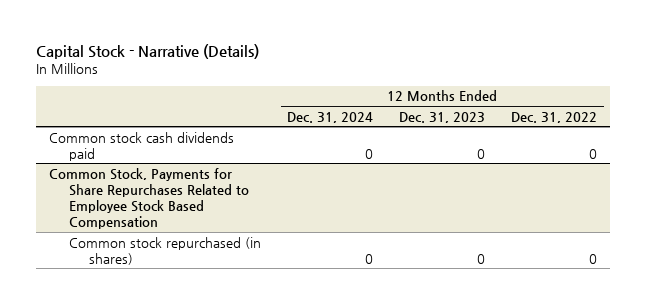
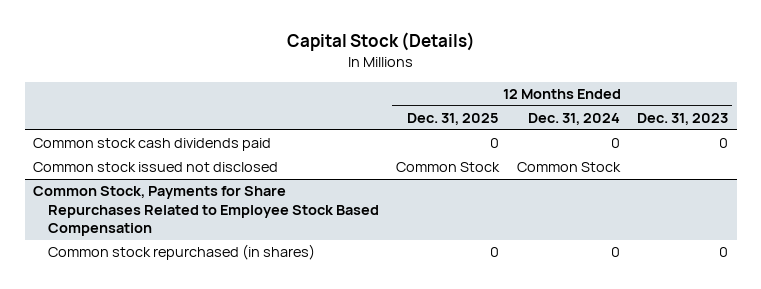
- Capital Stock - Narrative (Details)
+ Capital Stock (Details)
- | 12 Months Ended Dec. 31, 2024 | 12 Months Ended Dec. 31, 2023 | 12 Months Ended Dec. 31, 2022
+ | 12 Months Ended Dec. 31, 2025 | 12 Months Ended Dec. 31, 2024 | 12 Months Ended Dec. 31, 2023
+ Common stock issued not disclosed | Common Stock | Common Stock |

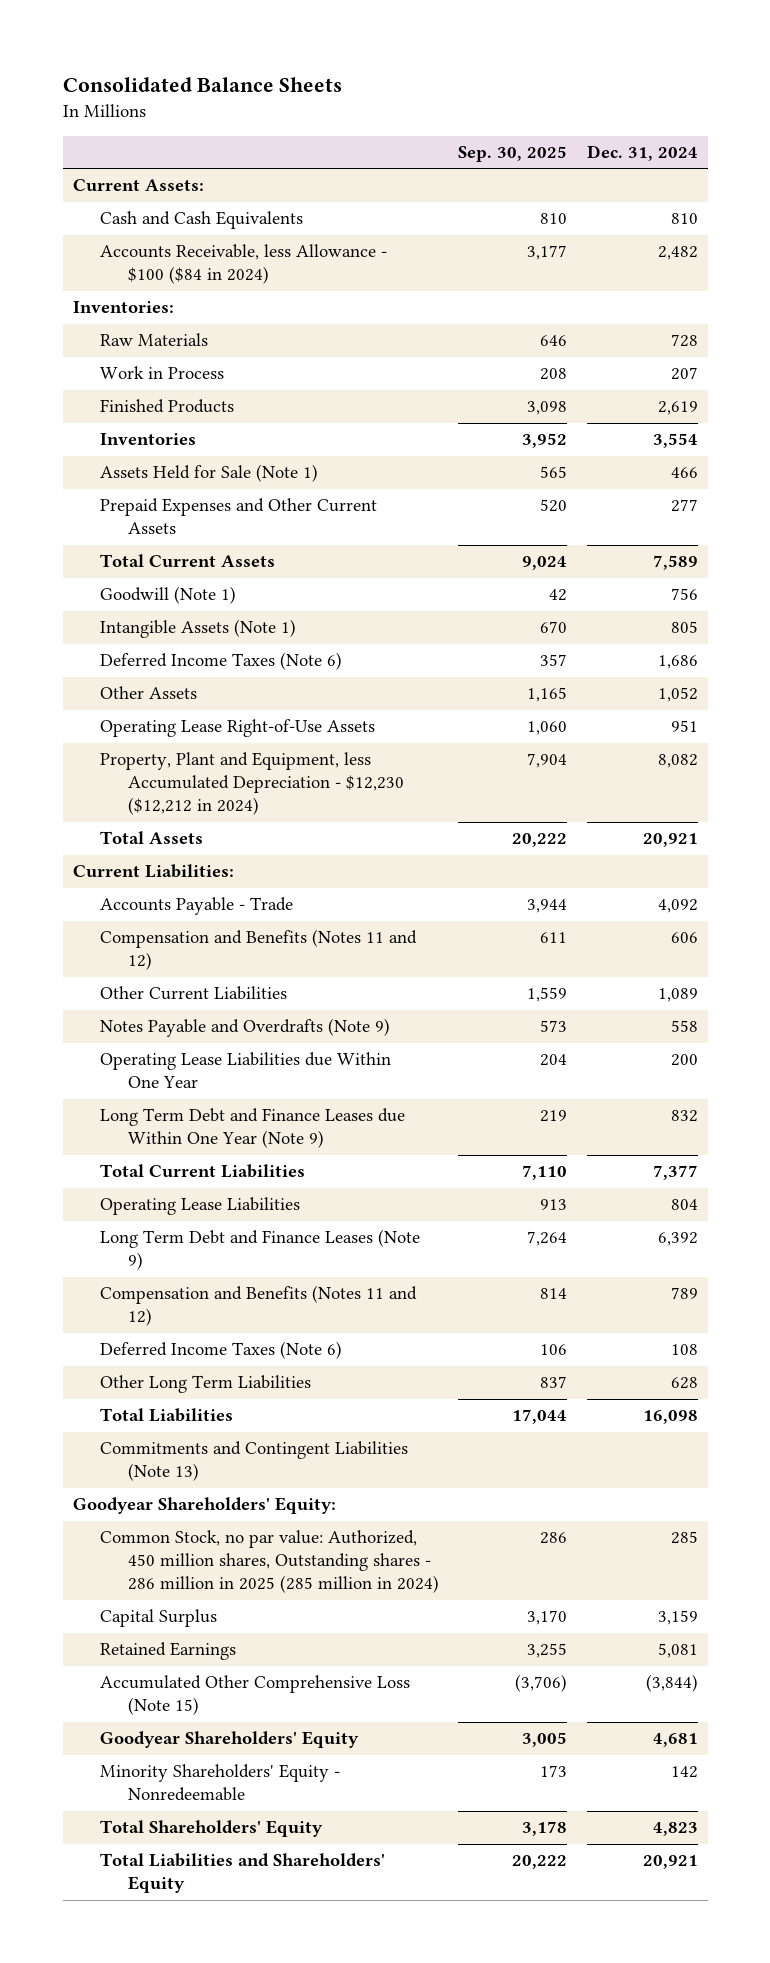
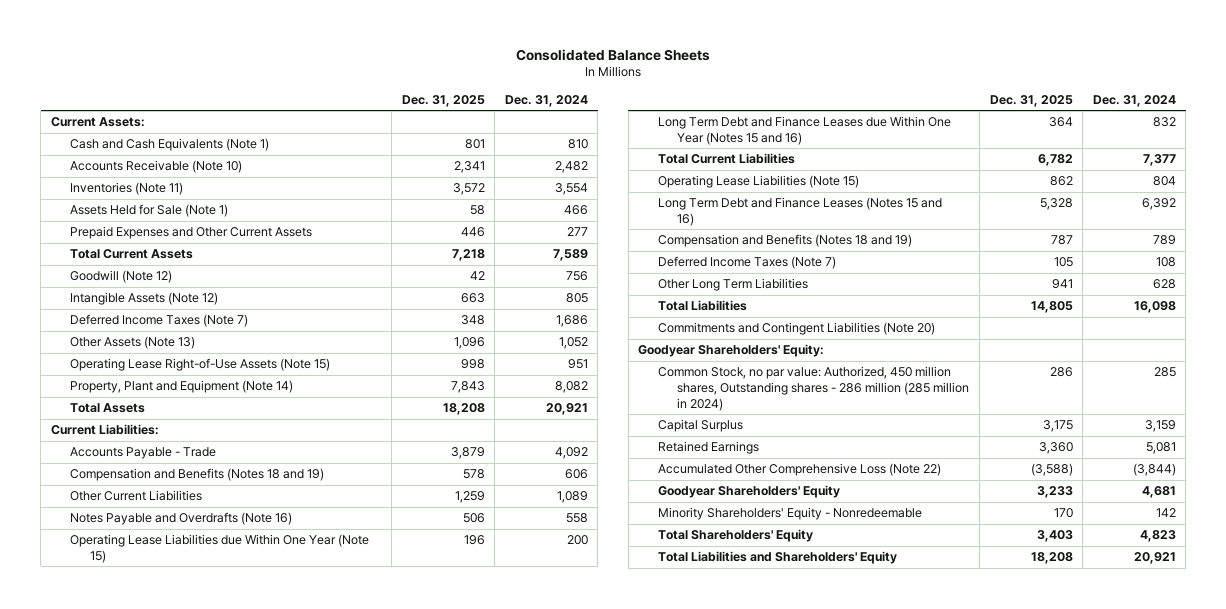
- | Sep. 30, 2025 | Dec. 31, 2024
+ | Dec. 31, 2025 | Dec. 31, 2024
- Cash and Cash Equivalents | 810 | 810
- Accounts Receivable, less Allowance - $100 ($84 in 2024) | 3,177 | 2,482
- Inventories:
- Raw Materials | 646 | 728
- Work in Process | 208 | 207
- Finished Products | 3,098 | 2,619
- Inventories | 3,952 | 3,554
+ Cash and Cash Equivalents (Note 1) | 801 | 810
+ Accounts Receivable (Note 10) | 2,341 | 2,482
+ Inventories (Note 11) | 3,572 | 3,554
- Goodwill (Note 1) | 42 | 756
- Intangible Assets (Note 1) | 670 | 805
- Deferred Income Taxes (Note 6) | 357 | 1,686
- Other Assets | 1,165 | 1,052
- Operating Lease Right-of-Use Assets | 1,060 | 951
- Property, Plant and Equipment, less Accumulated Depreciation - $12,230 ($12,212 in 2024) | 7,904 | 8,082
+ Goodwill (Note 12) | 42 | 756
+ Intangible Assets (Note 12) | 663 | 805
+ Deferred Income Taxes (Note 7) | 348 | 1,686
+ Other Assets (Note 13) | 1,096 | 1,052
+ Operating Lease Right-of-Use Assets (Note 15) | 998 | 951
+ Property, Plant and Equipment (Note 14) | 7,843 | 8,082
- Compensation and Benefits (Notes 11 and 12) | 611 | 606
+ Compensation and Benefits (Notes 18 and 19) | 578 | 606
- Notes Payable and Overdrafts (Note 9) | 573 | 558
- Operating Lease Liabilities due Within One Year | 204 | 200
- Long Term Debt and Finance Leases due Within One Year (Note 9) | 219 | 832
+ Notes Payable and Overdrafts (Note 16) | 506 | 558
+ Operating Lease Liabilities due Within One Year (Note 15) | 196 | 200
+ Long Term Debt and Finance Leases due Within One Year (Notes 15 and 16) | 364 | 832
- Operating Lease Liabilities | 913 | 804
- Long Term Debt and Finance Leases (Note 9) | 7,264 | 6,392
- Compensation and Benefits (Notes 11 and 12) | 814 | 789
- Deferred Income Taxes (Note 6) | 106 | 108
+ Operating Lease Liabilities (Note 15) | 862 | 804
+ Long Term Debt and Finance Leases (Notes 15 and 16) | 5,328 | 6,392
+ Compensation and Benefits (Notes 18 and 19) | 787 | 789
+ Deferred Income Taxes (Note 7) | 105 | 108
- Commitments and Contingent Liabilities (Note 13)
+ Commitments and Contingent Liabilities (Note 20)
- Common Stock, no par value: Authorized, 450 million shares, Outstanding shares - 286 million in 2025 (285 million in 2024) | 286 | 285
+ Common Stock, no par value: Authorized, 450 million shares, Outstanding shares - 286 million (285 million in 2024) | 286 | 285
- Accumulated Other Comprehensive Loss (Note 15) | (3,706) | (3,844)
+ Accumulated Other Comprehensive Loss (Note 22) | (3,588) | (3,844)

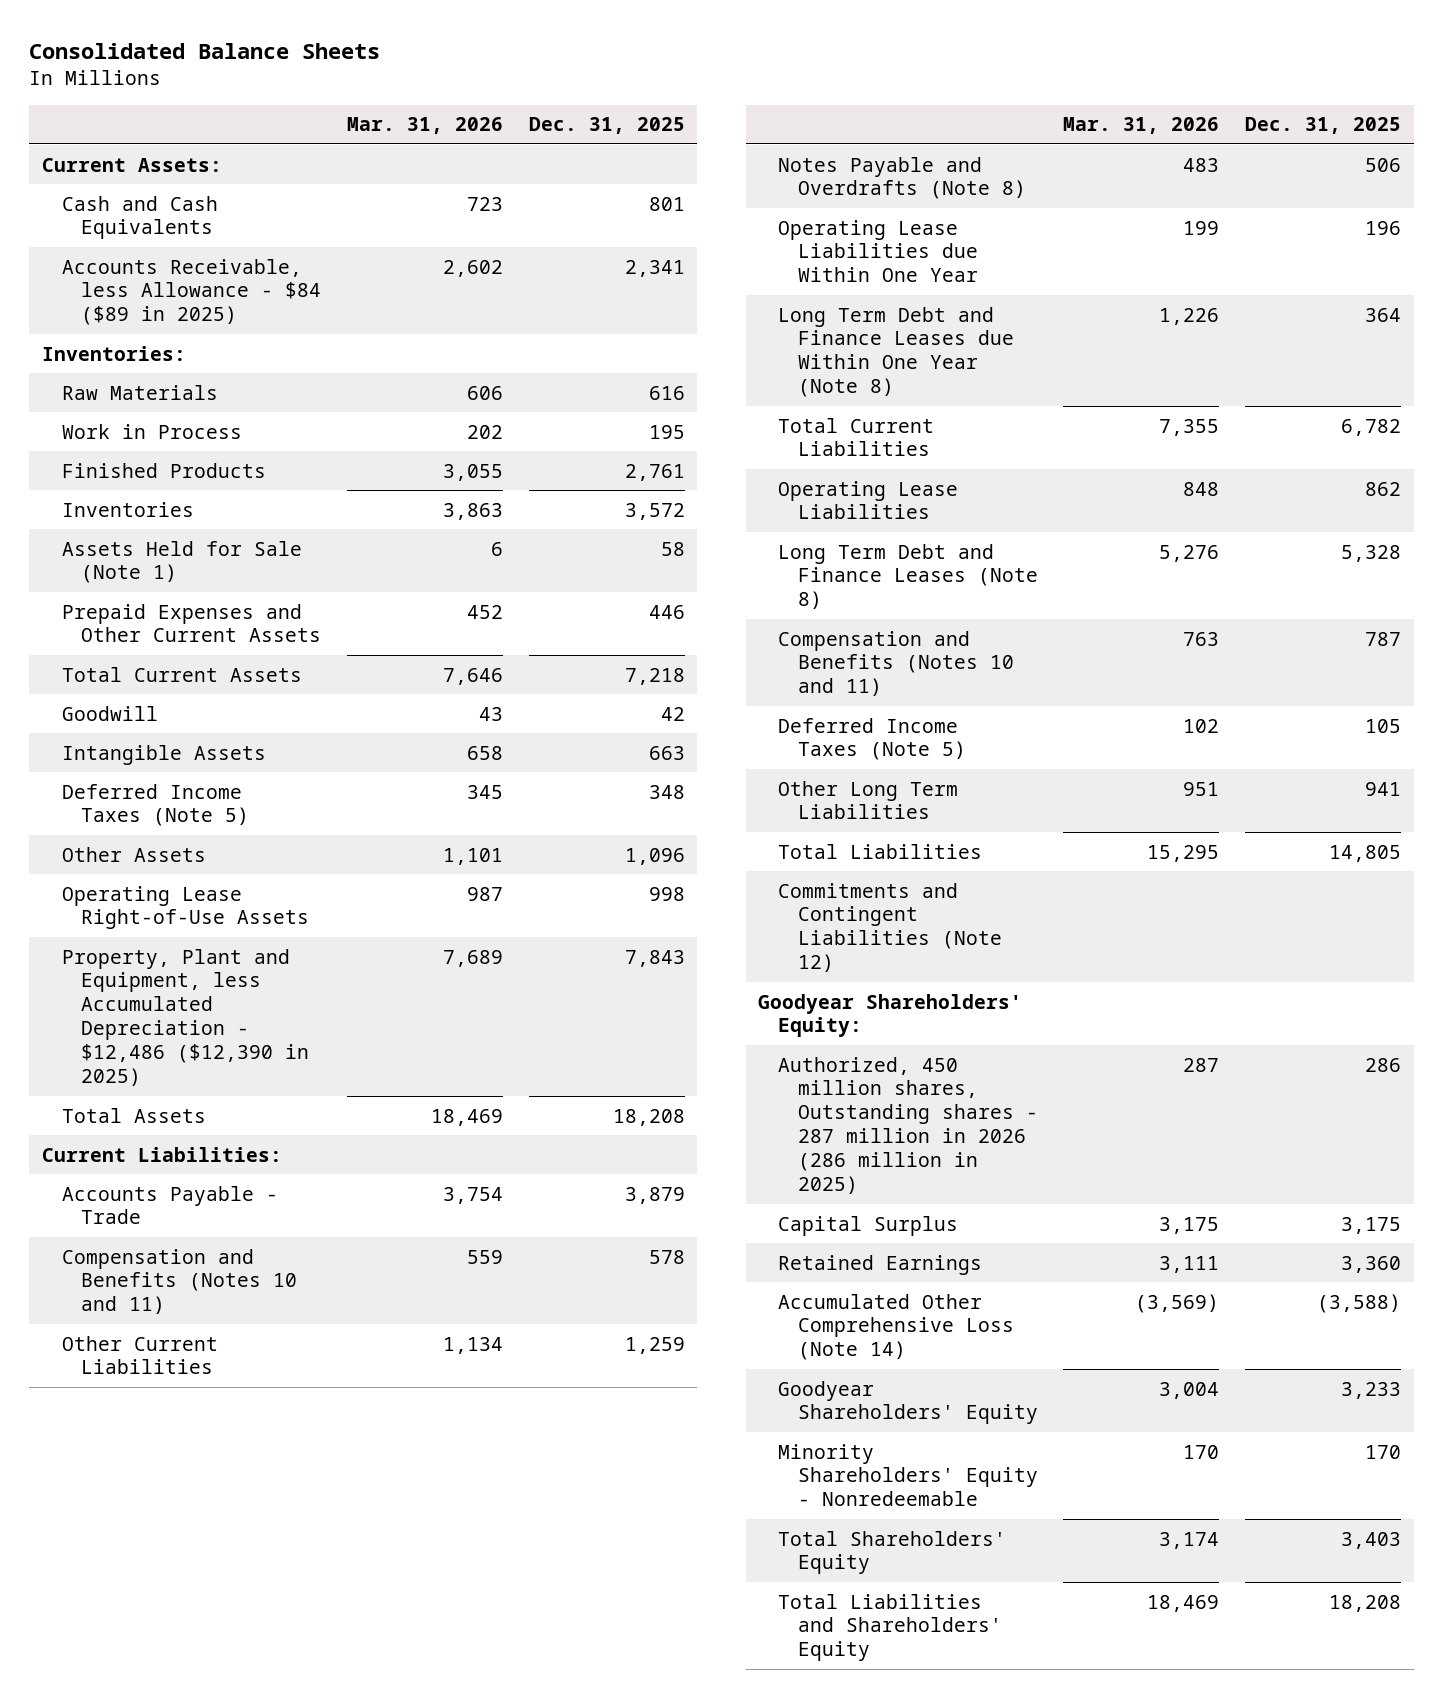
- | Dec. 31, 2025 | Dec. 31, 2024
+ | Mar. 31, 2026 | Dec. 31, 2025
- Cash and Cash Equivalents (Note 1) | 801 | 810
- Accounts Receivable (Note 10) | 2,341 | 2,482
- Inventories (Note 11) | 3,572 | 3,554
+ Cash and Cash Equivalents | 723 | 801
+ Accounts Receivable, less Allowance - $84 ($89 in 2025) | 2,602 | 2,341
+ Inventories:
+ Raw Materials | 606 | 616
+ Work in Process | 202 | 195
+ Finished Products | 3,055 | 2,761
+ Inventories | 3,863 | 3,572
- Goodwill (Note 12) | 42 | 756
- Intangible Assets (Note 12) | 663 | 805
- Deferred Income Taxes (Note 7) | 348 | 1,686
- Other Assets (Note 13) | 1,096 | 1,052
- Operating Lease Right-of-Use Assets (Note 15) | 998 | 951
- Property, Plant and Equipment (Note 14) | 7,843 | 8,082
+ Goodwill | 43 | 42
+ Intangible Assets | 658 | 663
+ Deferred Income Taxes (Note 5) | 345 | 348
+ Other Assets | 1,101 | 1,096
+ Operating Lease Right-of-Use Assets | 987 | 998
+ Property, Plant and Equipment, less Accumulated Depreciation - $12,486 ($12,390 in 2025) | 7,689 | 7,843
- Compensation and Benefits (Notes 18 and 19) | 578 | 606
+ Compensation and Benefits (Notes 10 and 11) | 559 | 578
- Notes Payable and Overdrafts (Note 16) | 506 | 558
- Operating Lease Liabilities due Within One Year (Note 15) | 196 | 200
- Long Term Debt and Finance Leases due Within One Year (Notes 15 and 16) | 364 | 832
+ Notes Payable and Overdrafts (Note 8) | 483 | 506
+ Operating Lease Liabilities due Within One Year | 199 | 196
+ Long Term Debt and Finance Leases due Within One Year (Note 8) | 1,226 | 364
- Operating Lease Liabilities (Note 15) | 862 | 804
- Long Term Debt and Finance Leases (Notes 15 and 16) | 5,328 | 6,392
- Compensation and Benefits (Notes 18 and 19) | 787 | 789
- Deferred Income Taxes (Note 7) | 105 | 108
+ Operating Lease Liabilities | 848 | 862
+ Long Term Debt and Finance Leases (Note 8) | 5,276 | 5,328
+ Compensation and Benefits (Notes 10 and 11) | 763 | 787
+ Deferred Income Taxes (Note 5) | 102 | 105
- Commitments and Contingent Liabilities (Note 20)
+ Commitments and Contingent Liabilities (Note 12)
- Common Stock, no par value: Authorized, 450 million shares, Outstanding shares - 286 million (285 million in 2024) | 286 | 285
+ Authorized, 450 million shares, Outstanding shares - 287 million in 2026 (286 million in 2025) | 287 | 286
- Accumulated Other Comprehensive Loss (Note 22) | (3,588) | (3,844)
+ Accumulated Other Comprehensive Loss (Note 14) | (3,569) | (3,588)

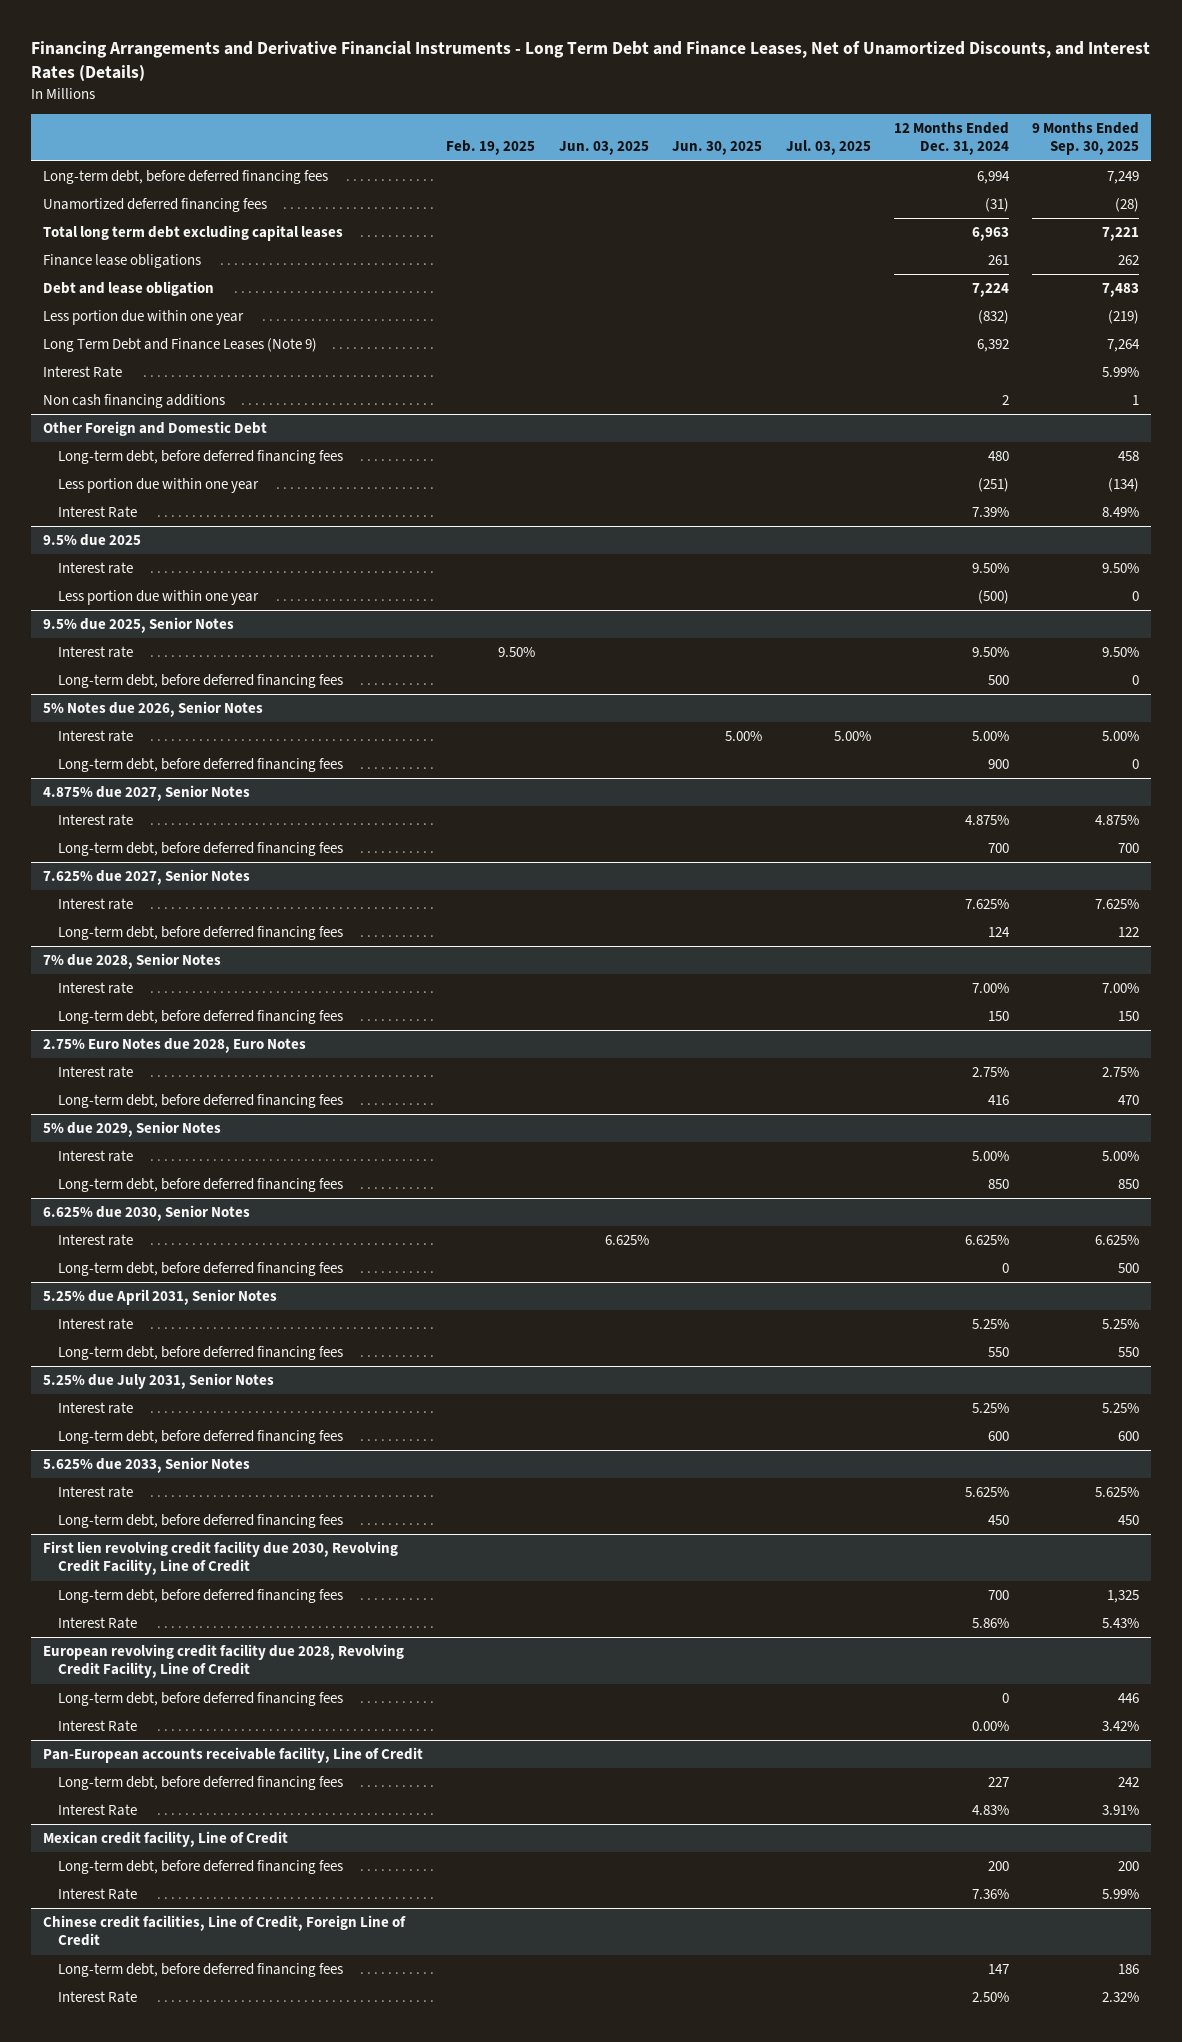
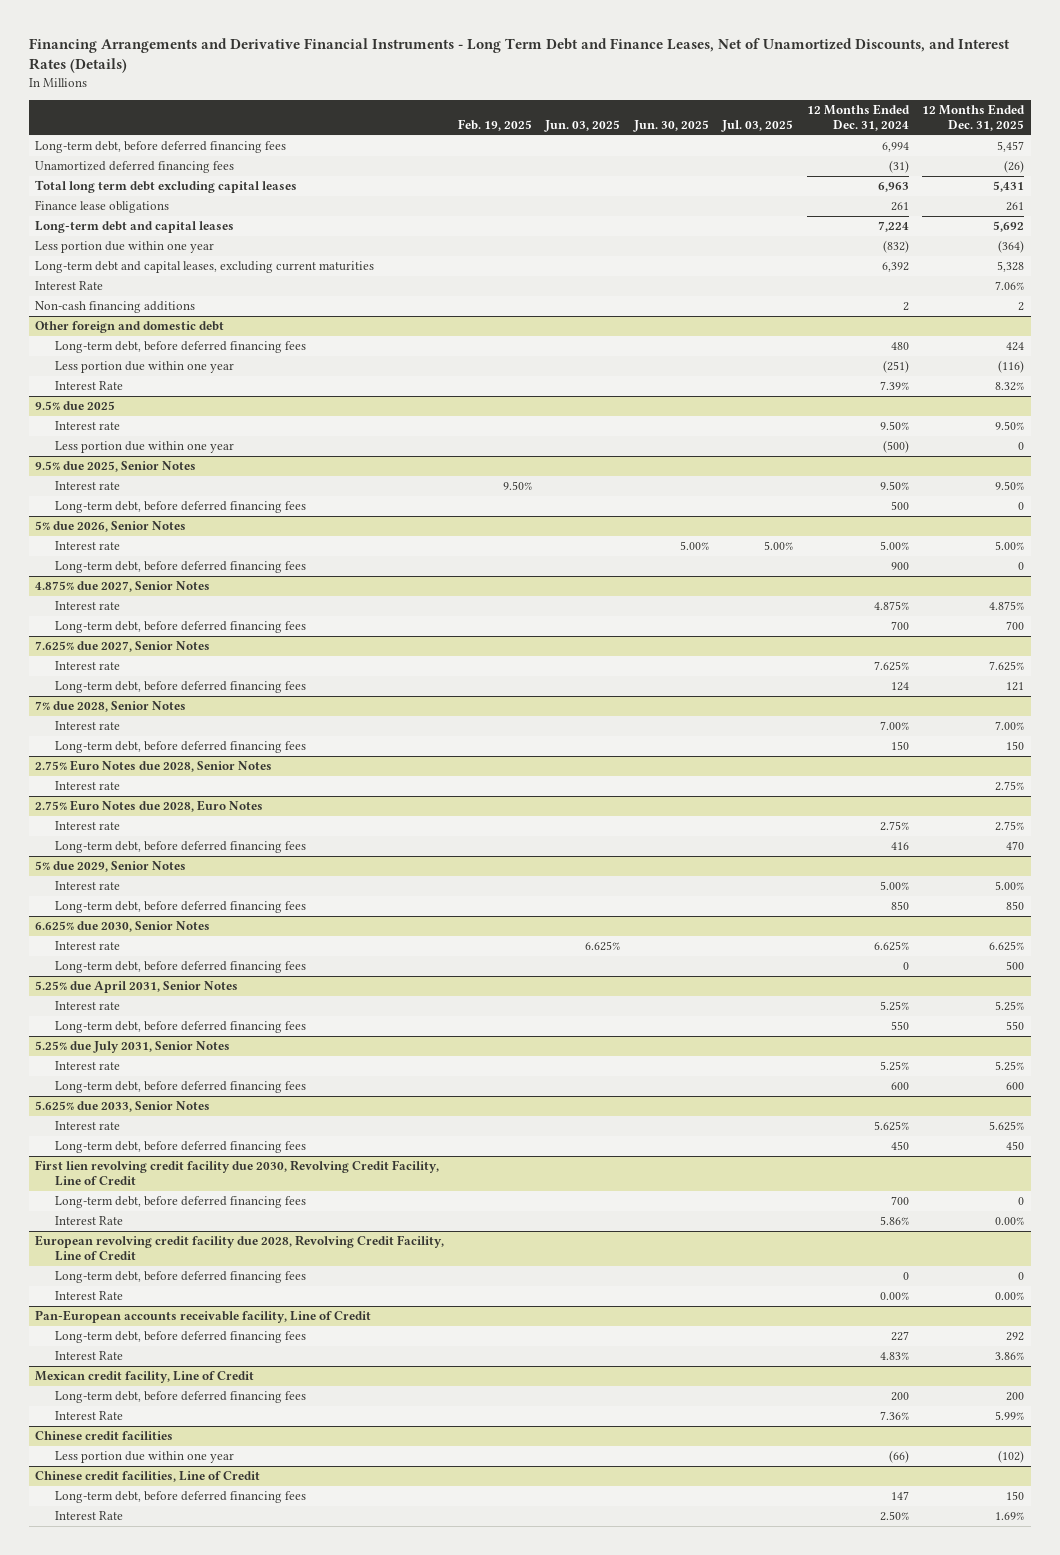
- | Feb. 19, 2025 | Jun. 03, 2025 | Jun. 30, 2025 | Jul. 03, 2025 | 12 Months Ended Dec. 31, 2024 | 9 Months Ended Sep. 30, 2025
+ | Feb. 19, 2025 | Jun. 03, 2025 | Jun. 30, 2025 | Jul. 03, 2025 | 12 Months Ended Dec. 31, 2024 | 12 Months Ended Dec. 31, 2025
- Debt and lease obligation | | | | | 7,224 | 7,483
+ Long-term debt and capital leases | | | | | 7,224 | 5,692
- Long Term Debt and Finance Leases (Note 9) | | | | | 6,392 | 7,264
+ Long-term debt and capital leases, excluding current maturities | | | | | 6,392 | 5,328
- Non cash financing additions | | | | | 2 | 1
- Other Foreign and Domestic Debt
+ Non-cash financing additions | | | | | 2 | 2
+ Other foreign and domestic debt
- 5% Notes due 2026, Senior Notes
+ 5% due 2026, Senior Notes
+ 2.75% Euro Notes due 2028, Senior Notes
+ Interest rate | | | | | | 2.75%
- Chinese credit facilities, Line of Credit, Foreign Line of Credit
+ Chinese credit facilities
+ Less portion due within one year | | | | | (66) | (102)
+ Chinese credit facilities, Line of Credit

